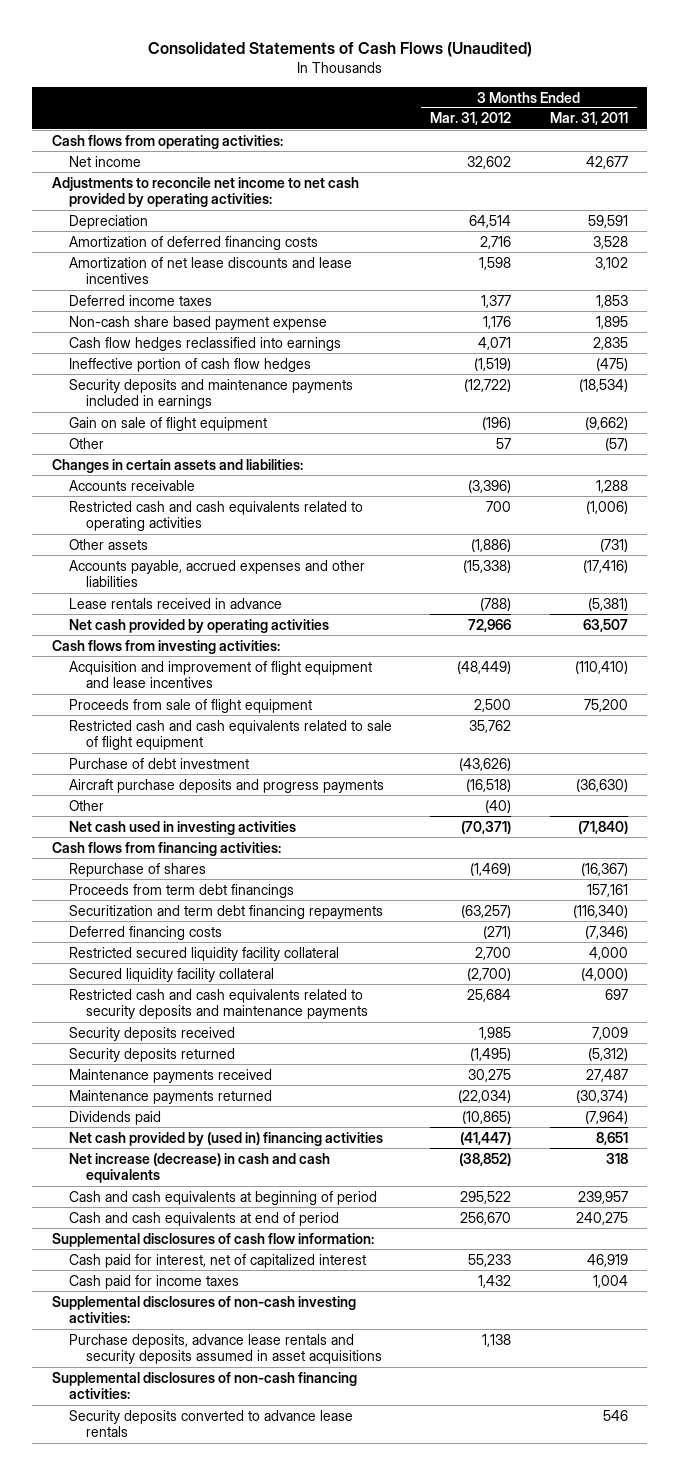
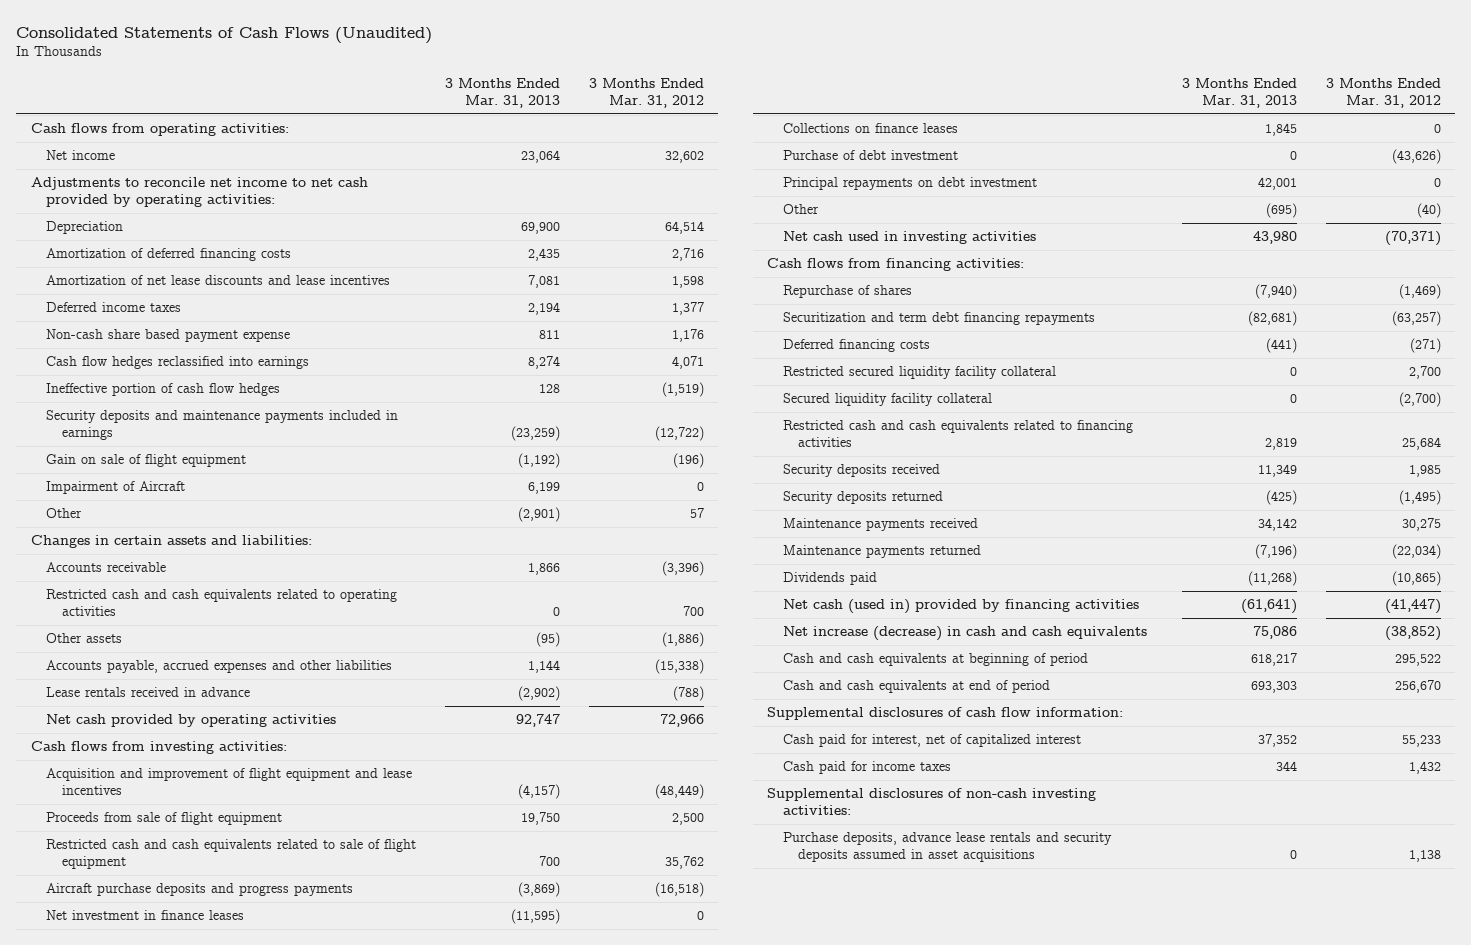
- | 3 Months Ended Mar. 31, 2012 | 3 Months Ended Mar. 31, 2011
+ | 3 Months Ended Mar. 31, 2013 | 3 Months Ended Mar. 31, 2012
+ Impairment of Aircraft | 6,199 | 0
+ Net investment in finance leases | (11,595) | 0
+ Collections on finance leases | 1,845 | 0
moved down: Purchase of debt investment | 0 | (43,626)
+ Principal repayments on debt investment | 42,001 | 0
- Proceeds from term debt financings | | 157,161
- Restricted cash and cash equivalents related to security deposits and maintenance payments | 25,684 | 697
+ Restricted cash and cash equivalents related to financing activities | 2,819 | 25,684
- Net cash provided by (used in) financing activities | (41,447) | 8,651
+ Net cash (used in) provided by financing activities | (61,641) | (41,447)
- Supplemental disclosures of non-cash financing activities:
- Security deposits converted to advance lease rentals | | 546

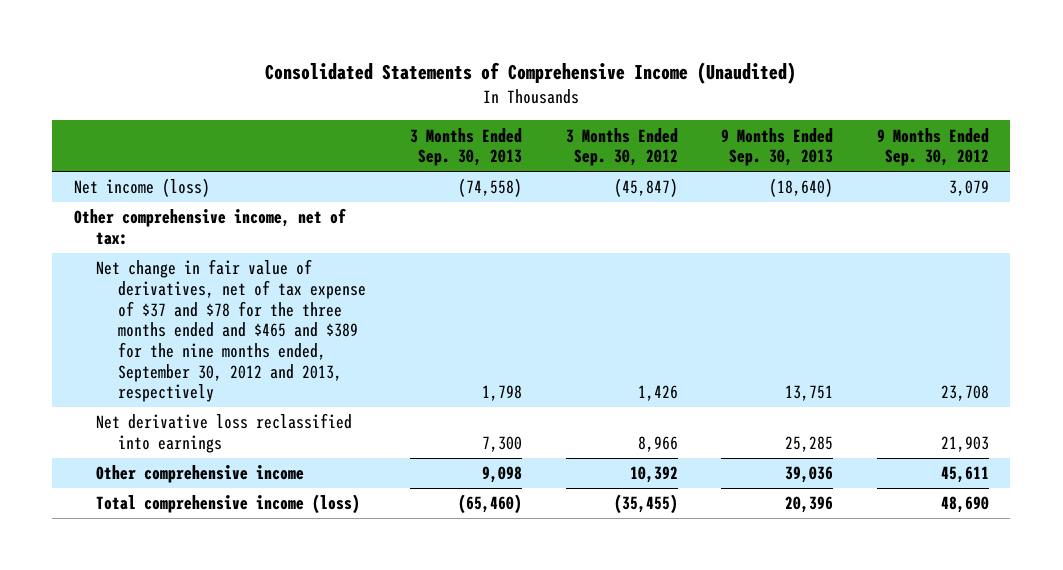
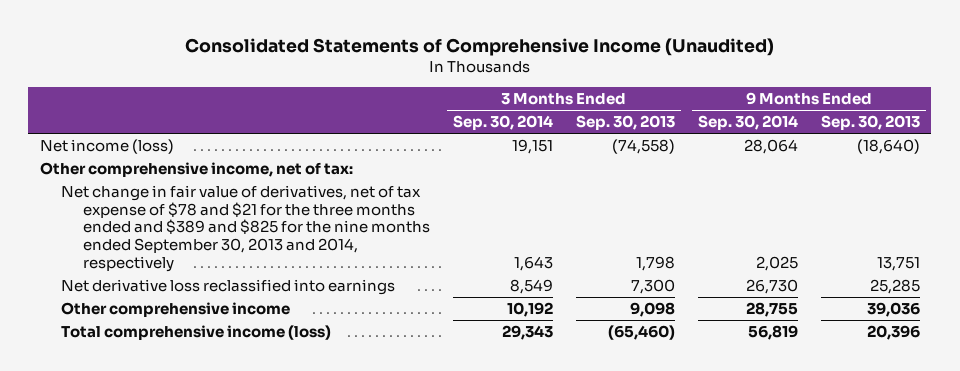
- | 3 Months Ended Sep. 30, 2013 | 3 Months Ended Sep. 30, 2012 | 9 Months Ended Sep. 30, 2013 | 9 Months Ended Sep. 30, 2012
+ | 3 Months Ended Sep. 30, 2014 | 3 Months Ended Sep. 30, 2013 | 9 Months Ended Sep. 30, 2014 | 9 Months Ended Sep. 30, 2013
- Net change in fair value of derivatives, net of tax expense of $37 and $78 for the three months ended and $465 and $389 for the nine months ended, September 30, 2012 and 2013, respectively | 1,798 | 1,426 | 13,751 | 23,708
+ Net change in fair value of derivatives, net of tax expense of $78 and $21 for the three months ended and $389 and $825 for the nine months ended September 30, 2013 and 2014, respectively | 1,643 | 1,798 | 2,025 | 13,751

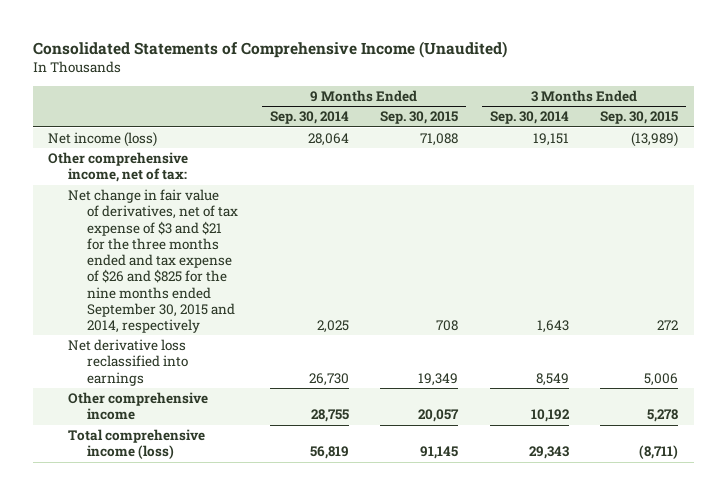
- | 3 Months Ended Sep. 30, 2014 | 3 Months Ended Sep. 30, 2013 | 9 Months Ended Sep. 30, 2014 | 9 Months Ended Sep. 30, 2013
+ | 9 Months Ended Sep. 30, 2014 | 9 Months Ended Sep. 30, 2015 | 3 Months Ended Sep. 30, 2014 | 3 Months Ended Sep. 30, 2015
- Net change in fair value of derivatives, net of tax expense of $78 and $21 for the three months ended and $389 and $825 for the nine months ended September 30, 2013 and 2014, respectively | 1,643 | 1,798 | 2,025 | 13,751
+ Net change in fair value of derivatives, net of tax expense of $3 and $21 for the three months ended and tax expense of $26 and $825 for the nine months ended September 30, 2015 and 2014, respectively | 2,025 | 708 | 1,643 | 272

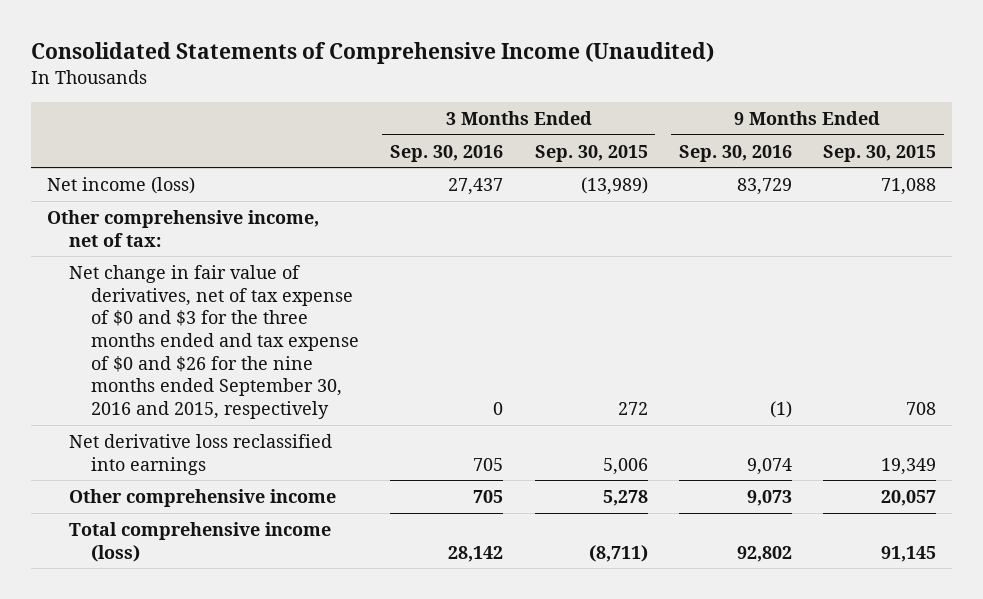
- | 9 Months Ended Sep. 30, 2014 | 9 Months Ended Sep. 30, 2015 | 3 Months Ended Sep. 30, 2014 | 3 Months Ended Sep. 30, 2015
+ | 3 Months Ended Sep. 30, 2016 | 3 Months Ended Sep. 30, 2015 | 9 Months Ended Sep. 30, 2016 | 9 Months Ended Sep. 30, 2015
- Net change in fair value of derivatives, net of tax expense of $3 and $21 for the three months ended and tax expense of $26 and $825 for the nine months ended September 30, 2015 and 2014, respectively | 2,025 | 708 | 1,643 | 272
+ Net change in fair value of derivatives, net of tax expense of $0 and $3 for the three months ended and tax expense of $0 and $26 for the nine months ended September 30, 2016 and 2015, respectively | 0 | 272 | (1) | 708

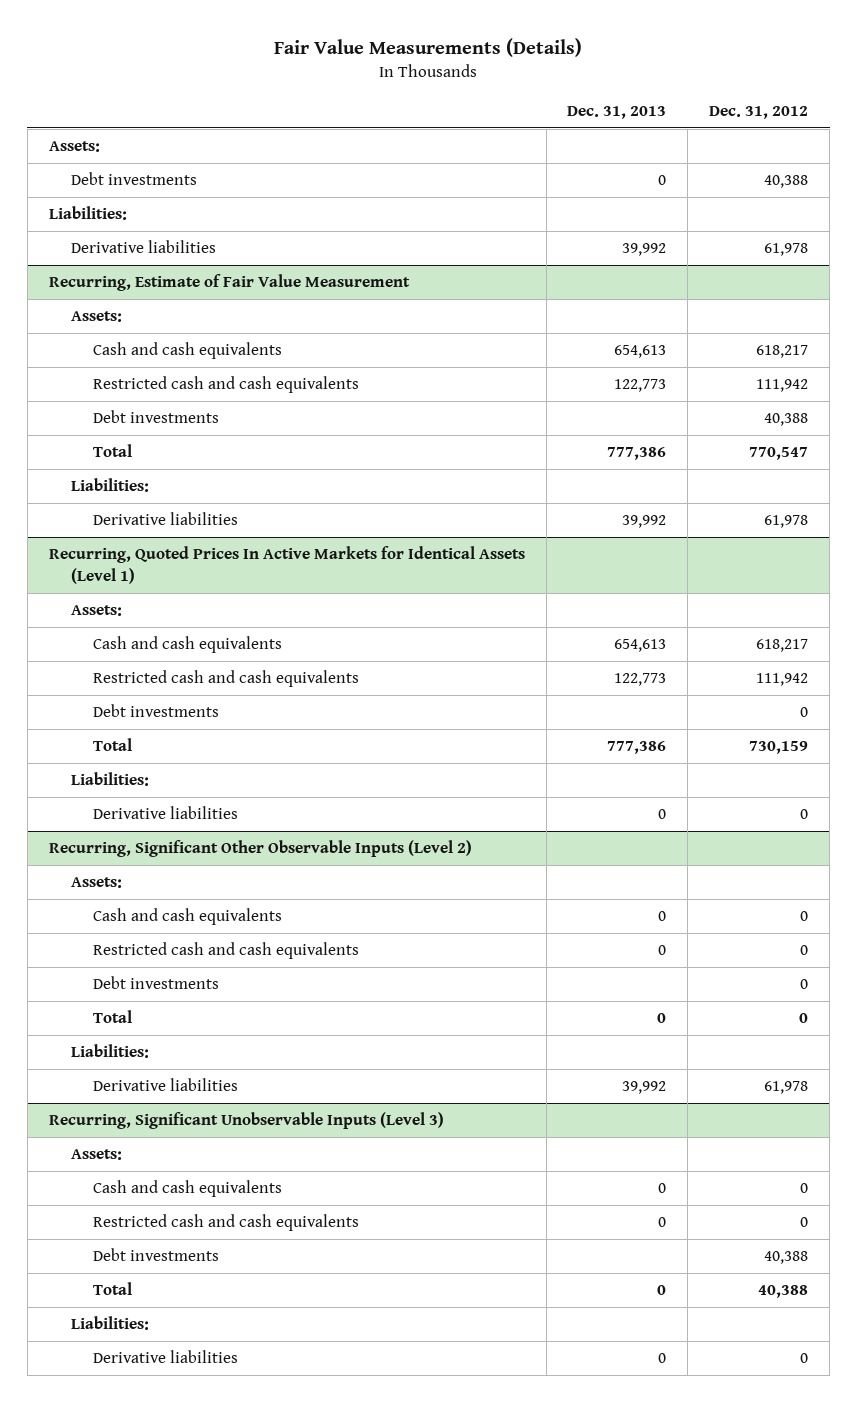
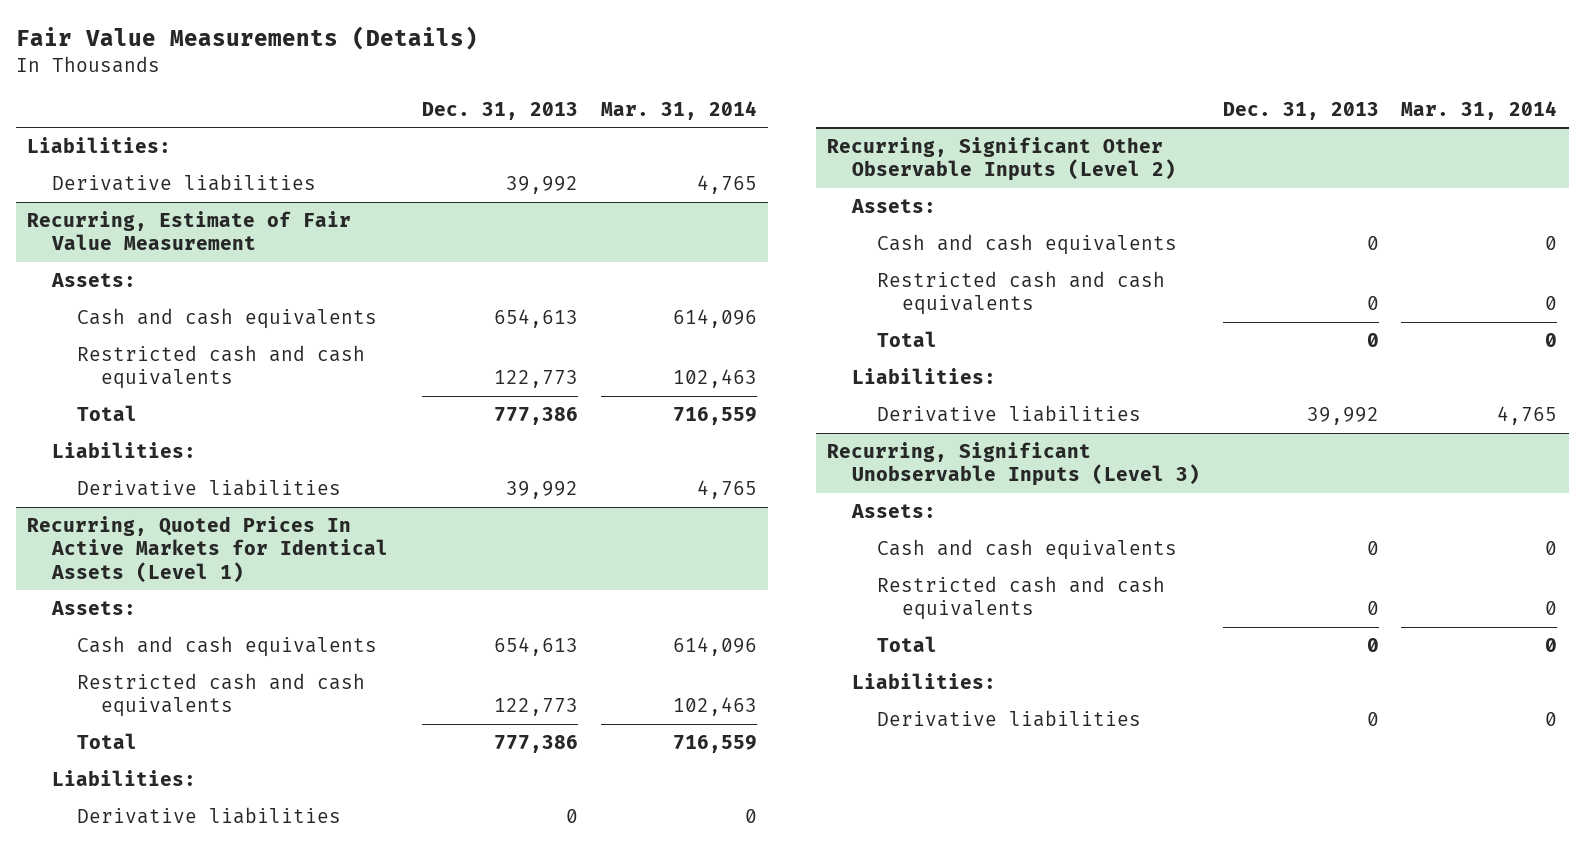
- | Dec. 31, 2013 | Dec. 31, 2012
+ | Dec. 31, 2013 | Mar. 31, 2014
- Assets:
- Debt investments | 0 | 40,388
@ Recurring, Estimate of Fair Value Measurement
- Debt investments | | 40,388
@ Recurring, Quoted Prices In Active Markets for Identical Assets (Level 1)
- Debt investments | | 0
@ Recurring, Significant Other Observable Inputs (Level 2)
- Debt investments | | 0
@ Recurring, Significant Unobservable Inputs (Level 3)
- Debt investments | | 40,388

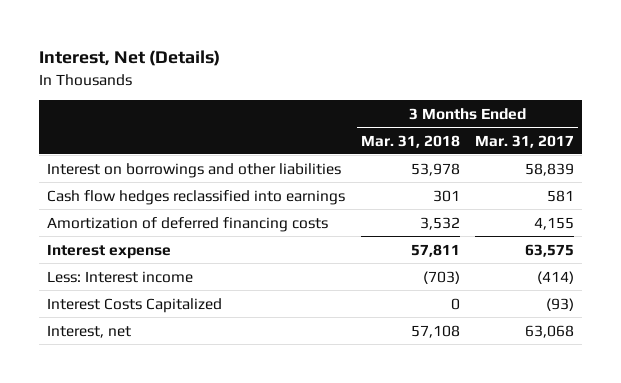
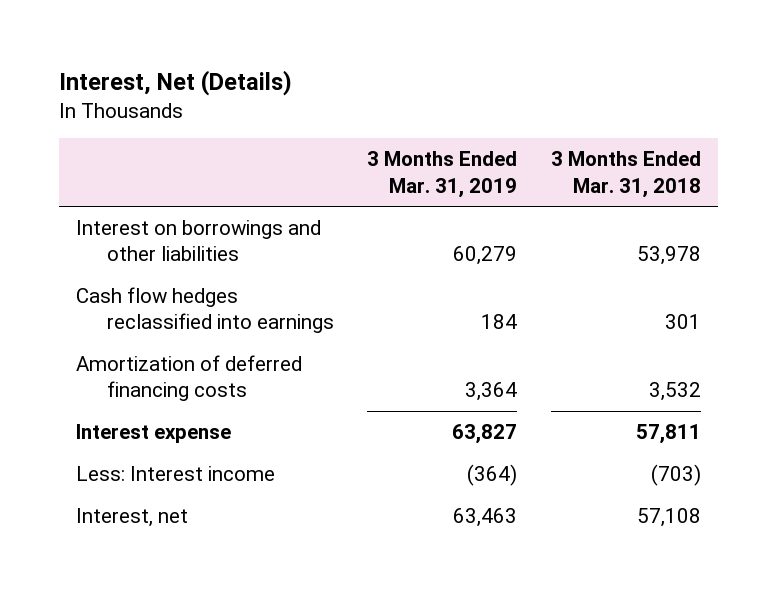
- | 3 Months Ended Mar. 31, 2018 | 3 Months Ended Mar. 31, 2017
+ | 3 Months Ended Mar. 31, 2019 | 3 Months Ended Mar. 31, 2018
- Interest Costs Capitalized | 0 | (93)

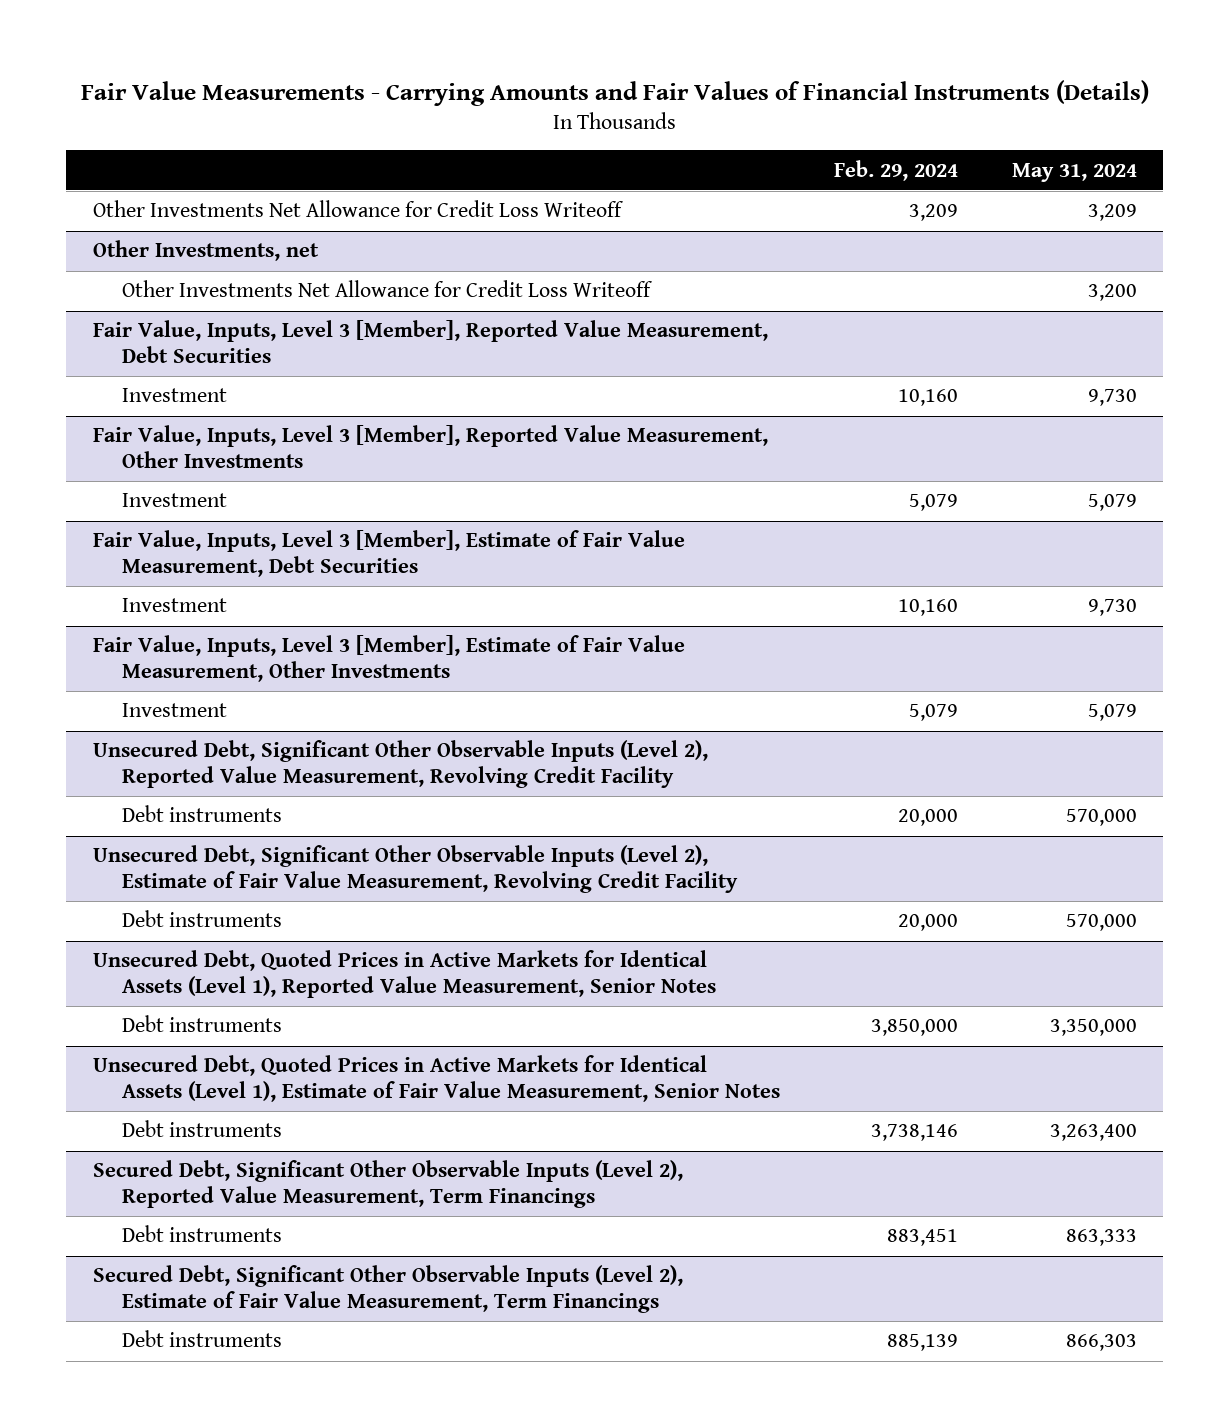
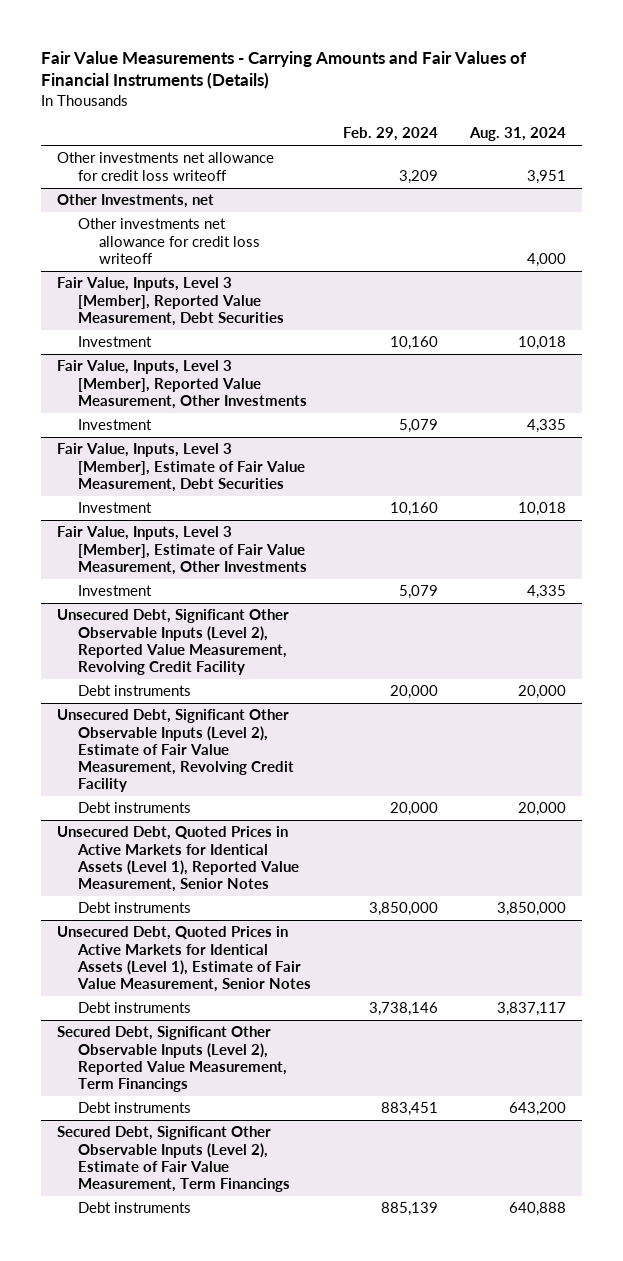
- | Feb. 29, 2024 | May 31, 2024
+ | Feb. 29, 2024 | Aug. 31, 2024
- Other Investments Net Allowance for Credit Loss Writeoff | 3,209 | 3,209
+ Other investments net allowance for credit loss writeoff | 3,209 | 3,951
@ Other Investments, net
- Other Investments Net Allowance for Credit Loss Writeoff | | 3,200
+ Other investments net allowance for credit loss writeoff | | 4,000

